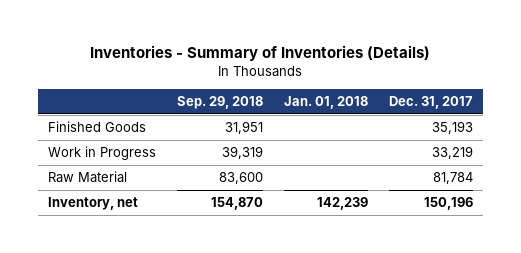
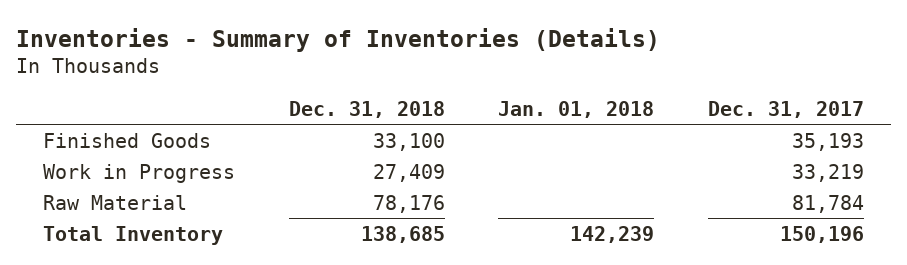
- | Sep. 29, 2018 | Jan. 01, 2018 | Dec. 31, 2017
+ | Dec. 31, 2018 | Jan. 01, 2018 | Dec. 31, 2017
- Inventory, net | 154,870 | 142,239 | 150,196
+ Total Inventory | 138,685 | 142,239 | 150,196

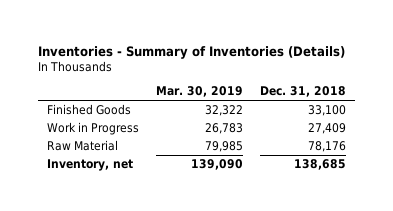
- | Dec. 31, 2018 | Jan. 01, 2018 | Dec. 31, 2017
+ | Mar. 30, 2019 | Dec. 31, 2018
- Total Inventory | 138,685 | 142,239 | 150,196
+ Inventory, net | 139,090 | 138,685

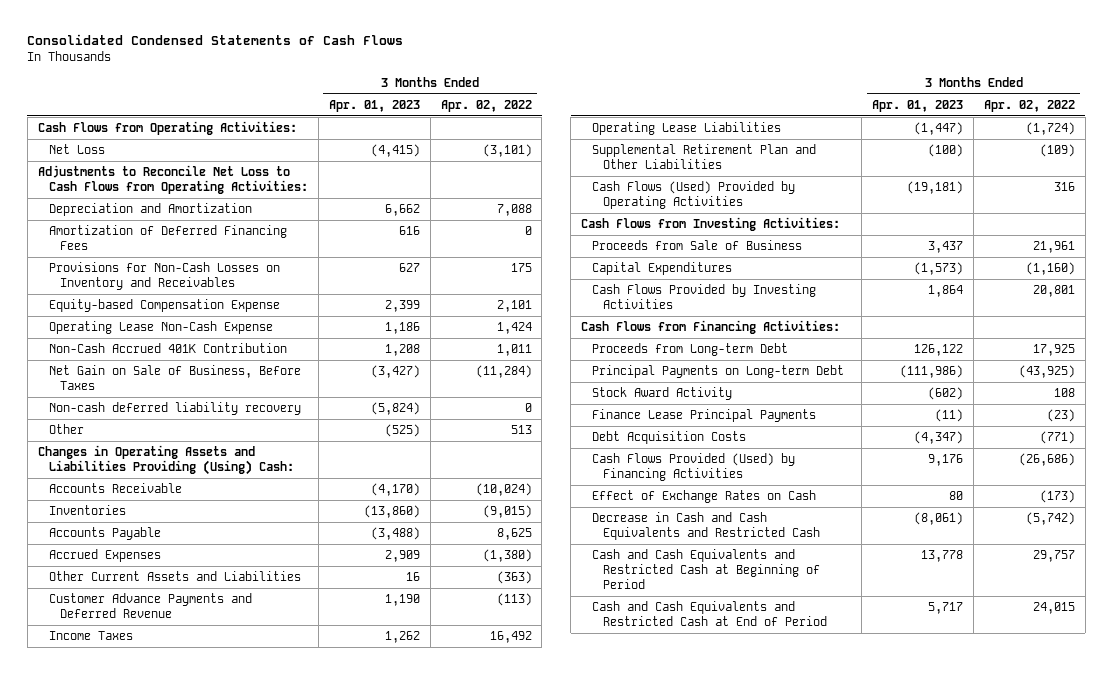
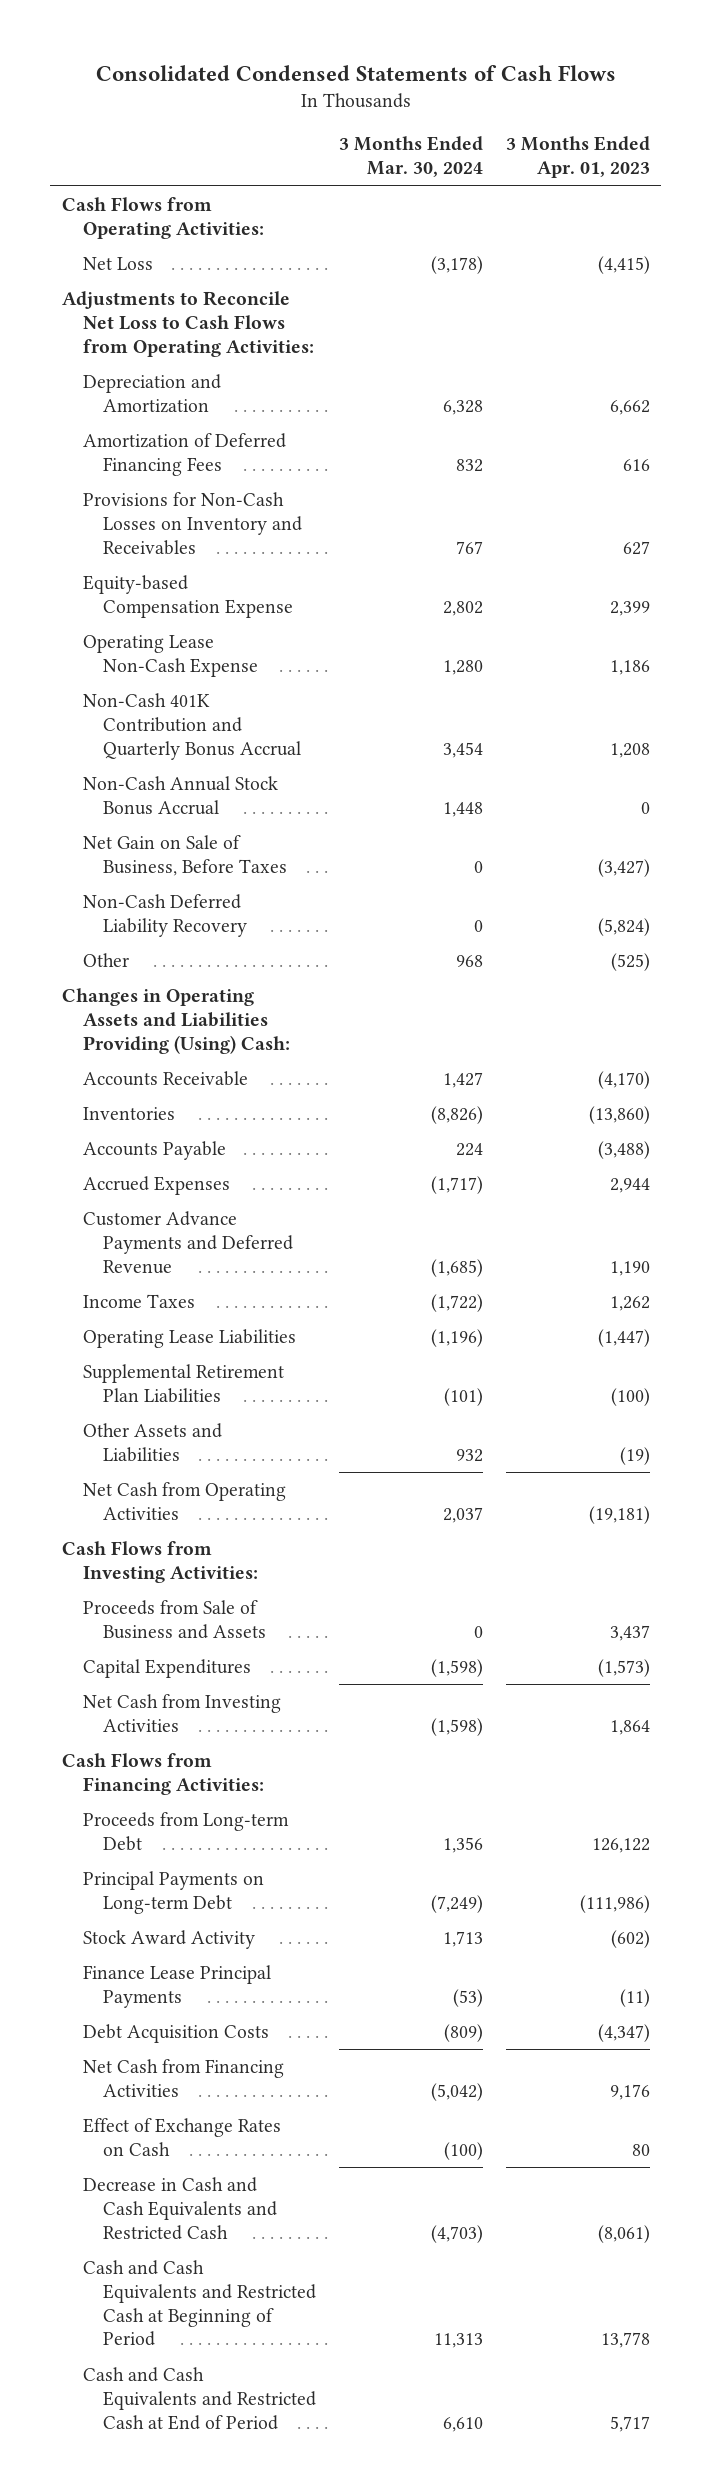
- | 3 Months Ended Apr. 01, 2023 | 3 Months Ended Apr. 02, 2022
+ | 3 Months Ended Mar. 30, 2024 | 3 Months Ended Apr. 01, 2023
- Non-Cash Accrued 401K Contribution | 1,208 | 1,011
+ Non-Cash 401K Contribution and Quarterly Bonus Accrual | 3,454 | 1,208
+ Non-Cash Annual Stock Bonus Accrual | 1,448 | 0
- Non-cash deferred liability recovery | (5,824) | 0
+ Non-Cash Deferred Liability Recovery | 0 | (5,824)
- Accrued Expenses | 2,909 | (1,380)
- Other Current Assets and Liabilities | 16 | (363)
+ Accrued Expenses | (1,717) | 2,944
- Supplemental Retirement Plan and Other Liabilities | (100) | (109)
- Cash Flows (Used) Provided by Operating Activities | (19,181) | 316
+ Supplemental Retirement Plan Liabilities | (101) | (100)
+ Other Assets and Liabilities | 932 | (19)
+ Net Cash from Operating Activities | 2,037 | (19,181)
- Proceeds from Sale of Business | 3,437 | 21,961
+ Proceeds from Sale of Business and Assets | 0 | 3,437
- Cash Flows Provided by Investing Activities | 1,864 | 20,801
+ Net Cash from Investing Activities | (1,598) | 1,864
- Cash Flows Provided (Used) by Financing Activities | 9,176 | (26,686)
+ Net Cash from Financing Activities | (5,042) | 9,176

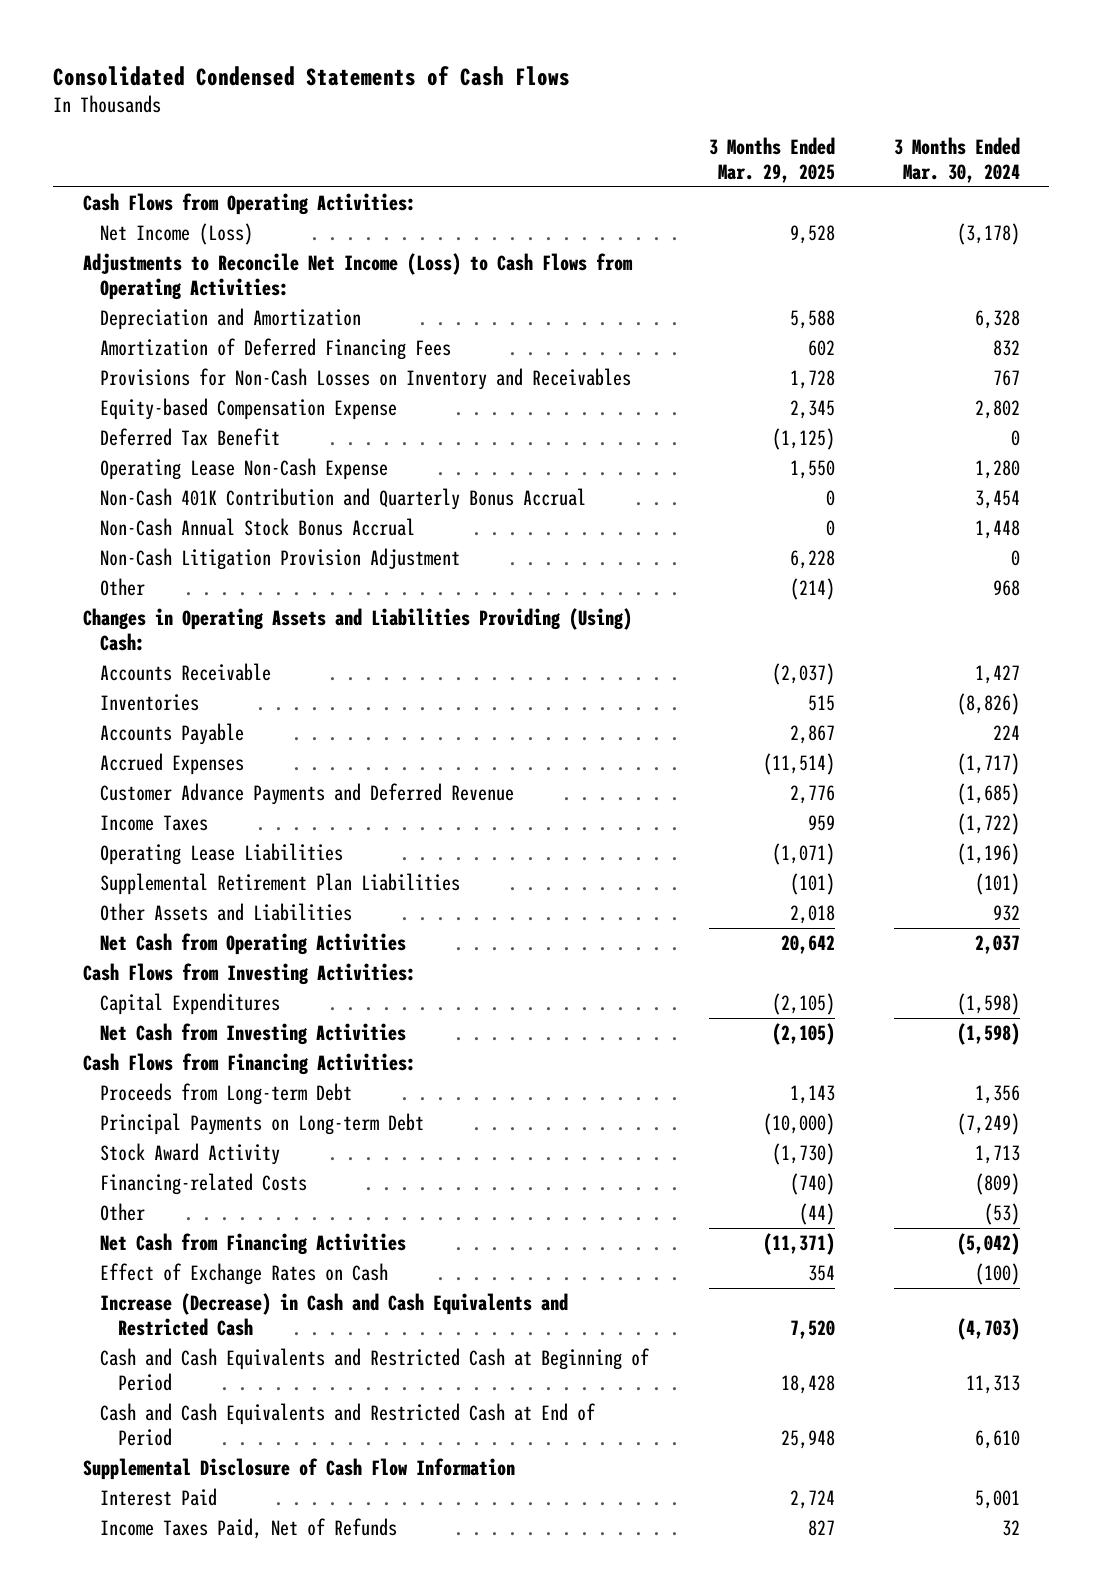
- | 3 Months Ended Mar. 30, 2024 | 3 Months Ended Apr. 01, 2023
+ | 3 Months Ended Mar. 29, 2025 | 3 Months Ended Mar. 30, 2024
- Net Loss | (3,178) | (4,415)
- Adjustments to Reconcile Net Loss to Cash Flows from Operating Activities:
+ Net Income (Loss) | 9,528 | (3,178)
+ Adjustments to Reconcile Net Income (Loss) to Cash Flows from Operating Activities:
+ Deferred Tax Benefit | (1,125) | 0
- Net Gain on Sale of Business, Before Taxes | 0 | (3,427)
- Non-Cash Deferred Liability Recovery | 0 | (5,824)
+ Non-Cash Litigation Provision Adjustment | 6,228 | 0
- Proceeds from Sale of Business and Assets | 0 | 3,437
- Finance Lease Principal Payments | (53) | (11)
- Debt Acquisition Costs | (809) | (4,347)
+ Financing-related Costs | (740) | (809)
+ Other | (44) | (53)
- Decrease in Cash and Cash Equivalents and Restricted Cash | (4,703) | (8,061)
+ Increase (Decrease) in Cash and Cash Equivalents and Restricted Cash | 7,520 | (4,703)
+ Supplemental Disclosure of Cash Flow Information
+ Interest Paid | 2,724 | 5,001
+ Income Taxes Paid, Net of Refunds | 827 | 32

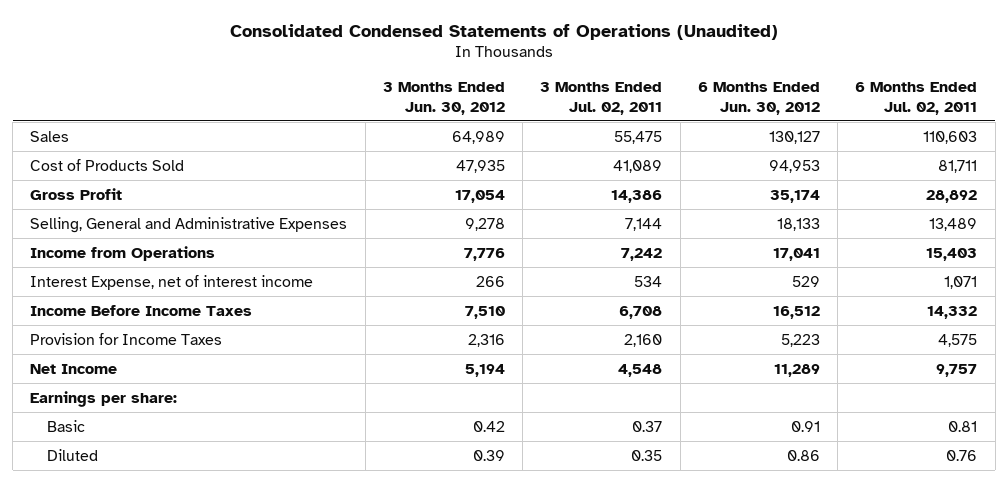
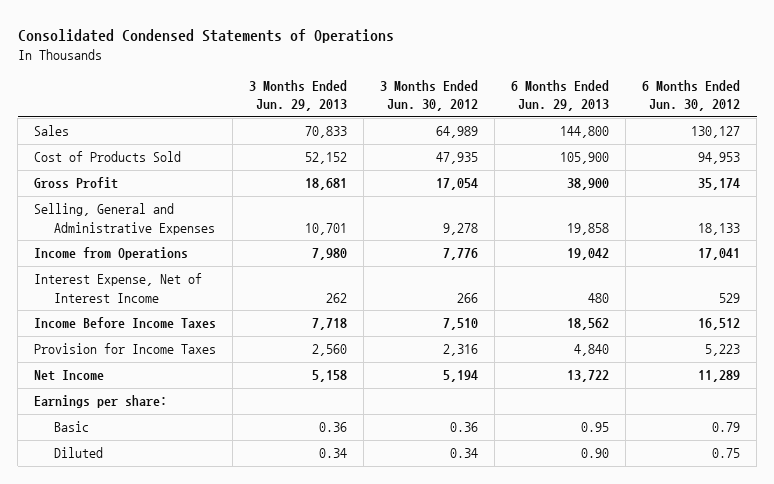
- Consolidated Condensed Statements of Operations (Unaudited)
+ Consolidated Condensed Statements of Operations
- | 3 Months Ended Jun. 30, 2012 | 3 Months Ended Jul. 02, 2011 | 6 Months Ended Jun. 30, 2012 | 6 Months Ended Jul. 02, 2011
+ | 3 Months Ended Jun. 29, 2013 | 3 Months Ended Jun. 30, 2012 | 6 Months Ended Jun. 29, 2013 | 6 Months Ended Jun. 30, 2012
- Interest Expense, net of interest income | 266 | 534 | 529 | 1,071
+ Interest Expense, Net of Interest Income | 262 | 266 | 480 | 529
- Basic | 0.42 | 0.37 | 0.91 | 0.81
- Diluted | 0.39 | 0.35 | 0.86 | 0.76
+ Basic | 0.36 | 0.36 | 0.95 | 0.79
+ Diluted | 0.34 | 0.34 | 0.90 | 0.75

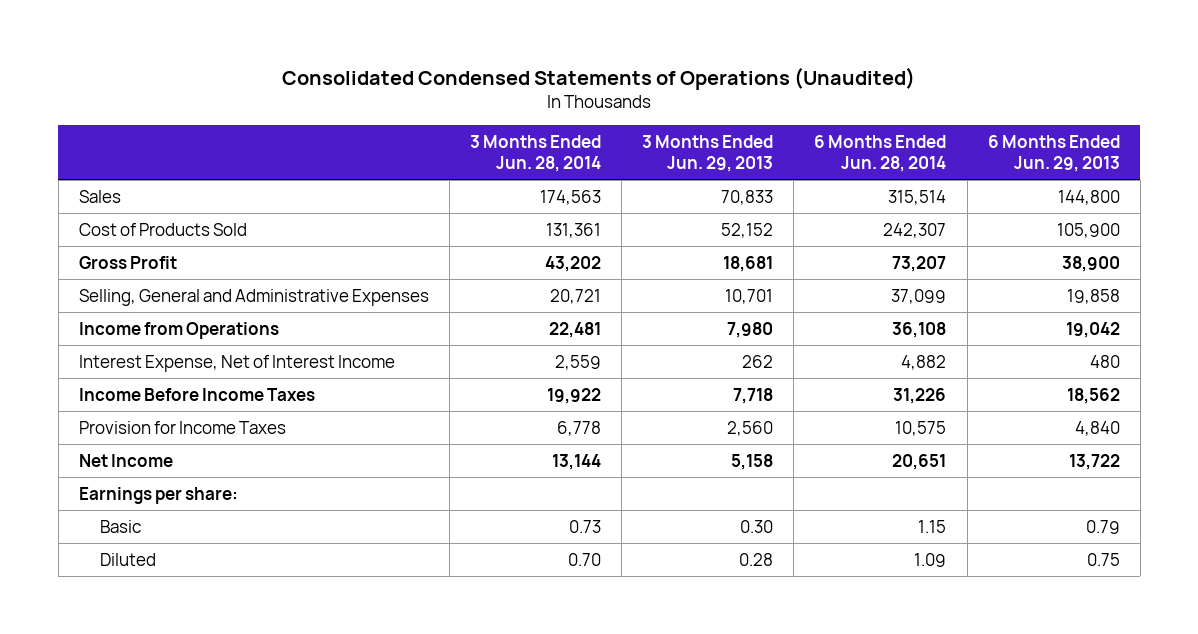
- Consolidated Condensed Statements of Operations
+ Consolidated Condensed Statements of Operations (Unaudited)
- | 3 Months Ended Jun. 29, 2013 | 3 Months Ended Jun. 30, 2012 | 6 Months Ended Jun. 29, 2013 | 6 Months Ended Jun. 30, 2012
+ | 3 Months Ended Jun. 28, 2014 | 3 Months Ended Jun. 29, 2013 | 6 Months Ended Jun. 28, 2014 | 6 Months Ended Jun. 29, 2013
- Basic | 0.36 | 0.36 | 0.95 | 0.79
- Diluted | 0.34 | 0.34 | 0.90 | 0.75
+ Basic | 0.73 | 0.30 | 1.15 | 0.79
+ Diluted | 0.70 | 0.28 | 1.09 | 0.75

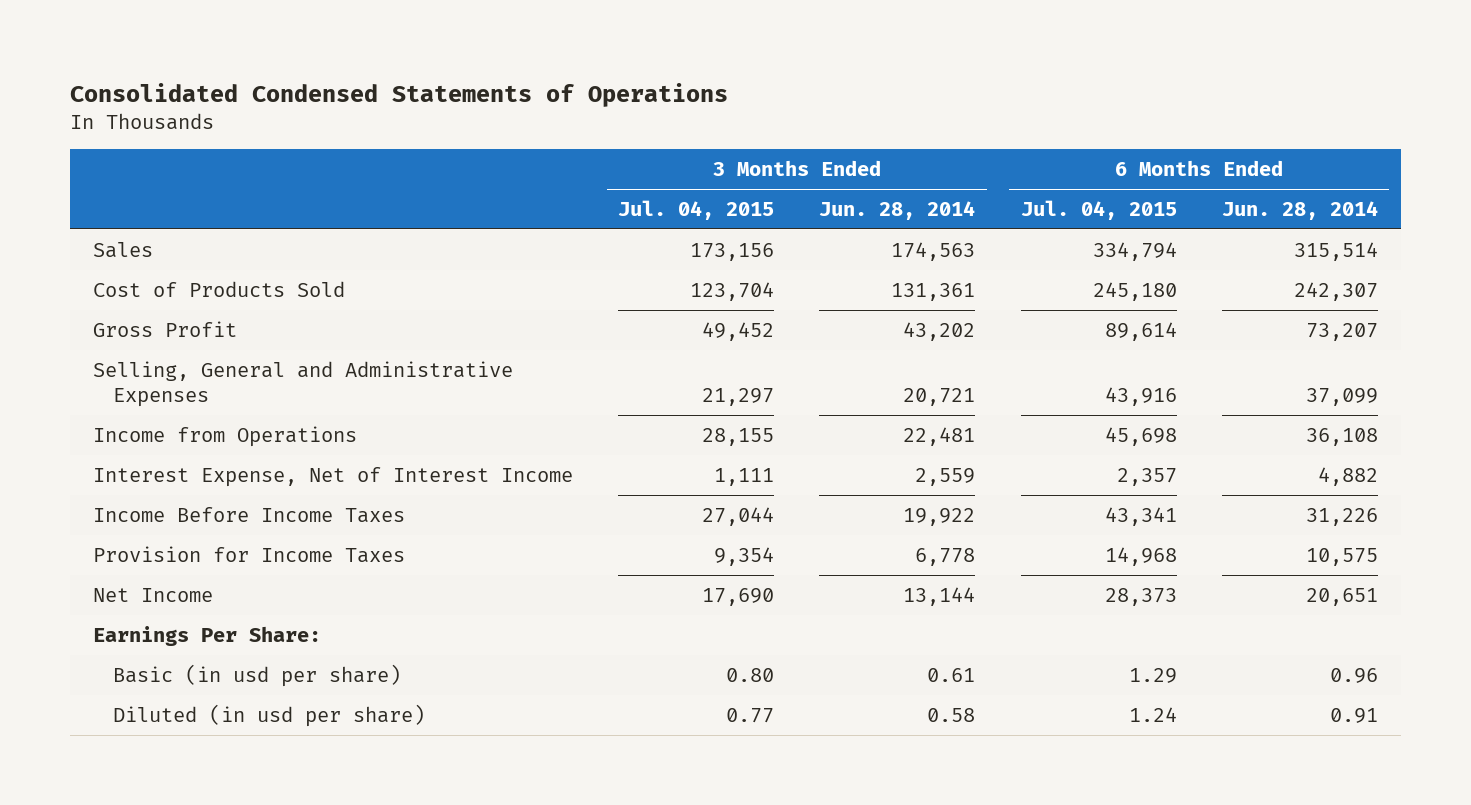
- Consolidated Condensed Statements of Operations (Unaudited)
+ Consolidated Condensed Statements of Operations
- | 3 Months Ended Jun. 28, 2014 | 3 Months Ended Jun. 29, 2013 | 6 Months Ended Jun. 28, 2014 | 6 Months Ended Jun. 29, 2013
+ | 3 Months Ended Jul. 04, 2015 | 3 Months Ended Jun. 28, 2014 | 6 Months Ended Jul. 04, 2015 | 6 Months Ended Jun. 28, 2014
- Earnings per share:
- Basic | 0.73 | 0.30 | 1.15 | 0.79
- Diluted | 0.70 | 0.28 | 1.09 | 0.75
+ Earnings Per Share:
+ Basic (in usd per share) | 0.80 | 0.61 | 1.29 | 0.96
+ Diluted (in usd per share) | 0.77 | 0.58 | 1.24 | 0.91

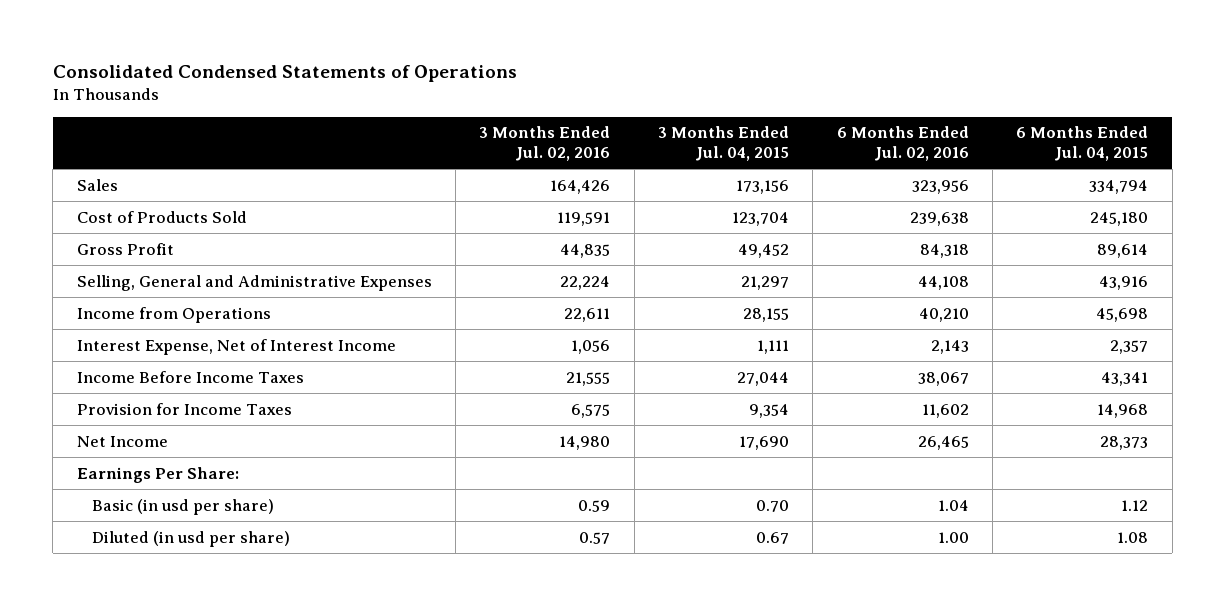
- | 3 Months Ended Jul. 04, 2015 | 3 Months Ended Jun. 28, 2014 | 6 Months Ended Jul. 04, 2015 | 6 Months Ended Jun. 28, 2014
+ | 3 Months Ended Jul. 02, 2016 | 3 Months Ended Jul. 04, 2015 | 6 Months Ended Jul. 02, 2016 | 6 Months Ended Jul. 04, 2015
- Basic (in usd per share) | 0.80 | 0.61 | 1.29 | 0.96
- Diluted (in usd per share) | 0.77 | 0.58 | 1.24 | 0.91
+ Basic (in usd per share) | 0.59 | 0.70 | 1.04 | 1.12
+ Diluted (in usd per share) | 0.57 | 0.67 | 1.00 | 1.08

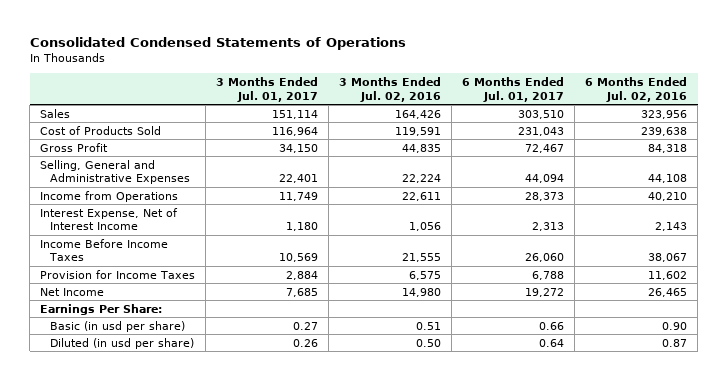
- | 3 Months Ended Jul. 02, 2016 | 3 Months Ended Jul. 04, 2015 | 6 Months Ended Jul. 02, 2016 | 6 Months Ended Jul. 04, 2015
+ | 3 Months Ended Jul. 01, 2017 | 3 Months Ended Jul. 02, 2016 | 6 Months Ended Jul. 01, 2017 | 6 Months Ended Jul. 02, 2016
- Basic (in usd per share) | 0.59 | 0.70 | 1.04 | 1.12
- Diluted (in usd per share) | 0.57 | 0.67 | 1.00 | 1.08
+ Basic (in usd per share) | 0.27 | 0.51 | 0.66 | 0.90
+ Diluted (in usd per share) | 0.26 | 0.50 | 0.64 | 0.87

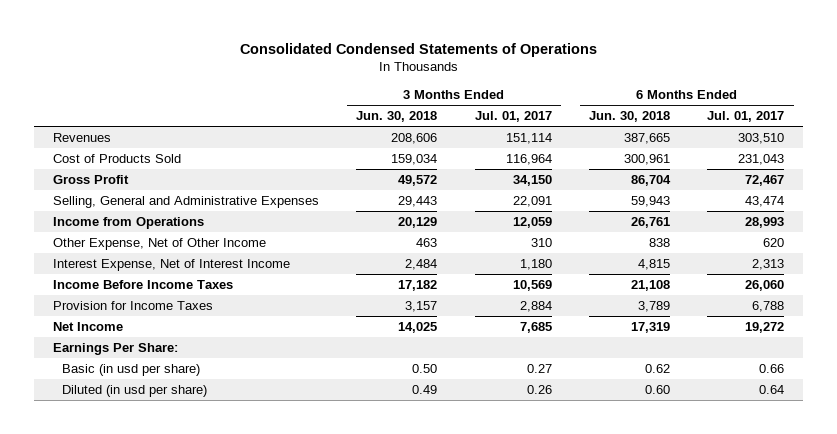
- | 3 Months Ended Jul. 01, 2017 | 3 Months Ended Jul. 02, 2016 | 6 Months Ended Jul. 01, 2017 | 6 Months Ended Jul. 02, 2016
+ | 3 Months Ended Jun. 30, 2018 | 3 Months Ended Jul. 01, 2017 | 6 Months Ended Jun. 30, 2018 | 6 Months Ended Jul. 01, 2017
- Sales | 151,114 | 164,426 | 303,510 | 323,956
+ Revenues | 208,606 | 151,114 | 387,665 | 303,510
- Selling, General and Administrative Expenses | 22,401 | 22,224 | 44,094 | 44,108
- Income from Operations | 11,749 | 22,611 | 28,373 | 40,210
+ Selling, General and Administrative Expenses | 29,443 | 22,091 | 59,943 | 43,474
+ Income from Operations | 20,129 | 12,059 | 26,761 | 28,993
+ Other Expense, Net of Other Income | 463 | 310 | 838 | 620

